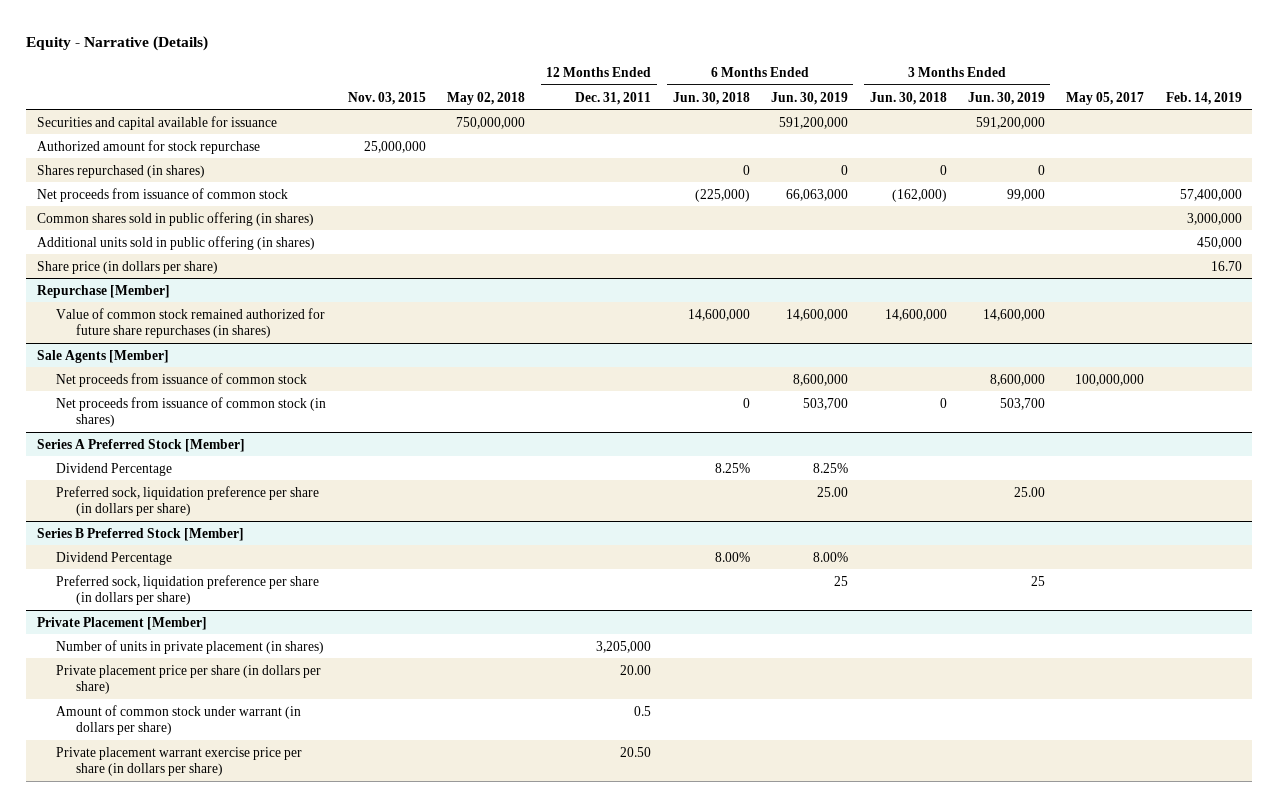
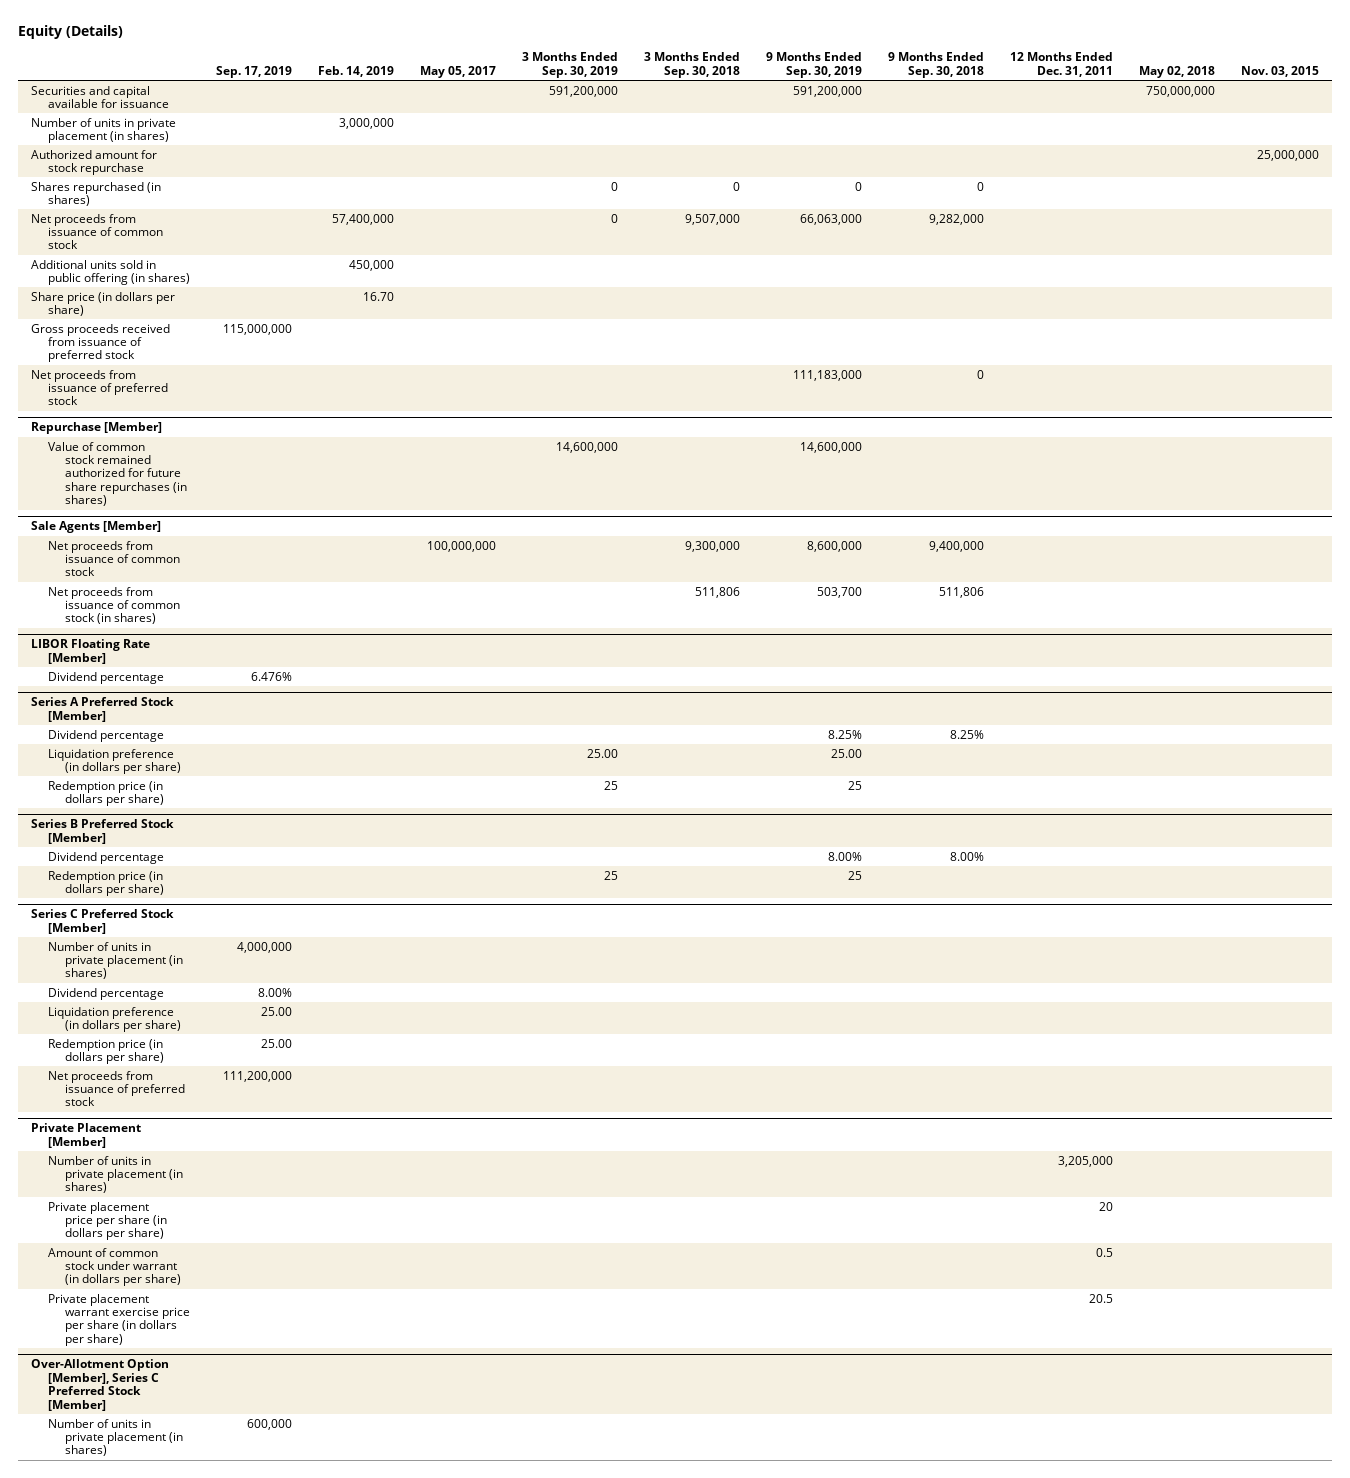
- Equity - Narrative (Details)
+ Equity (Details)
- | Nov. 03, 2015 | May 02, 2018 | 12 Months Ended Dec. 31, 2011 | 6 Months Ended Jun. 30, 2018 | 6 Months Ended Jun. 30, 2019 | 3 Months Ended Jun. 30, 2018 | 3 Months Ended Jun. 30, 2019 | May 05, 2017 | Feb. 14, 2019
+ | Sep. 17, 2019 | Feb. 14, 2019 | May 05, 2017 | 3 Months Ended Sep. 30, 2019 | 3 Months Ended Sep. 30, 2018 | 9 Months Ended Sep. 30, 2019 | 9 Months Ended Sep. 30, 2018 | 12 Months Ended Dec. 31, 2011 | May 02, 2018 | Nov. 03, 2015
+ Number of units in private placement (in shares) | | 3,000,000 | | | | | | | |
- Common shares sold in public offering (in shares) | | | | | | | | | 3,000,000
+ Gross proceeds received from issuance of preferred stock | 115,000,000 | | | | | | | | |
+ Net proceeds from issuance of preferred stock | | | | | | 111,183,000 | 0 | | |
+ LIBOR Floating Rate [Member]
+ Dividend percentage | 6.476% | | | | | | | | |
@ Series A Preferred Stock [Member]
- Dividend Percentage | | | | 8.25% | 8.25% | | | |
- Preferred sock, liquidation preference per share (in dollars per share) | | | | | 25.00 | | 25.00 | |
+ Dividend percentage | | | | | | 8.25% | 8.25% | | |
+ Liquidation preference (in dollars per share) | | | | 25.00 | | 25.00 | | | |
+ Redemption price (in dollars per share) | | | | 25 | | 25 | | | |
@ Series B Preferred Stock [Member]
- Dividend Percentage | | | | 8.00% | 8.00% | | | |
- Preferred sock, liquidation preference per share (in dollars per share) | | | | | 25 | | 25 | |
+ Dividend percentage | | | | | | 8.00% | 8.00% | | |
+ Redemption price (in dollars per share) | | | | 25 | | 25 | | | |
+ Series C Preferred Stock [Member]
+ Number of units in private placement (in shares) | 4,000,000 | | | | | | | | |
+ Dividend percentage | 8.00% | | | | | | | | |
+ Liquidation preference (in dollars per share) | 25.00 | | | | | | | | |
+ Redemption price (in dollars per share) | 25.00 | | | | | | | | |
+ Net proceeds from issuance of preferred stock | 111,200,000 | | | | | | | | |
@ Private Placement [Member]
- Private placement price per share (in dollars per share) | | | 20.00 | | | | | |
+ Private placement price per share (in dollars per share) | | | | | | | | 20 | |
- Private placement warrant exercise price per share (in dollars per share) | | | 20.50 | | | | | |
+ Private placement warrant exercise price per share (in dollars per share) | | | | | | | | 20.5 | |
+ Over-Allotment Option [Member], Series C Preferred Stock [Member]
+ Number of units in private placement (in shares) | 600,000 | | | | | | | | |

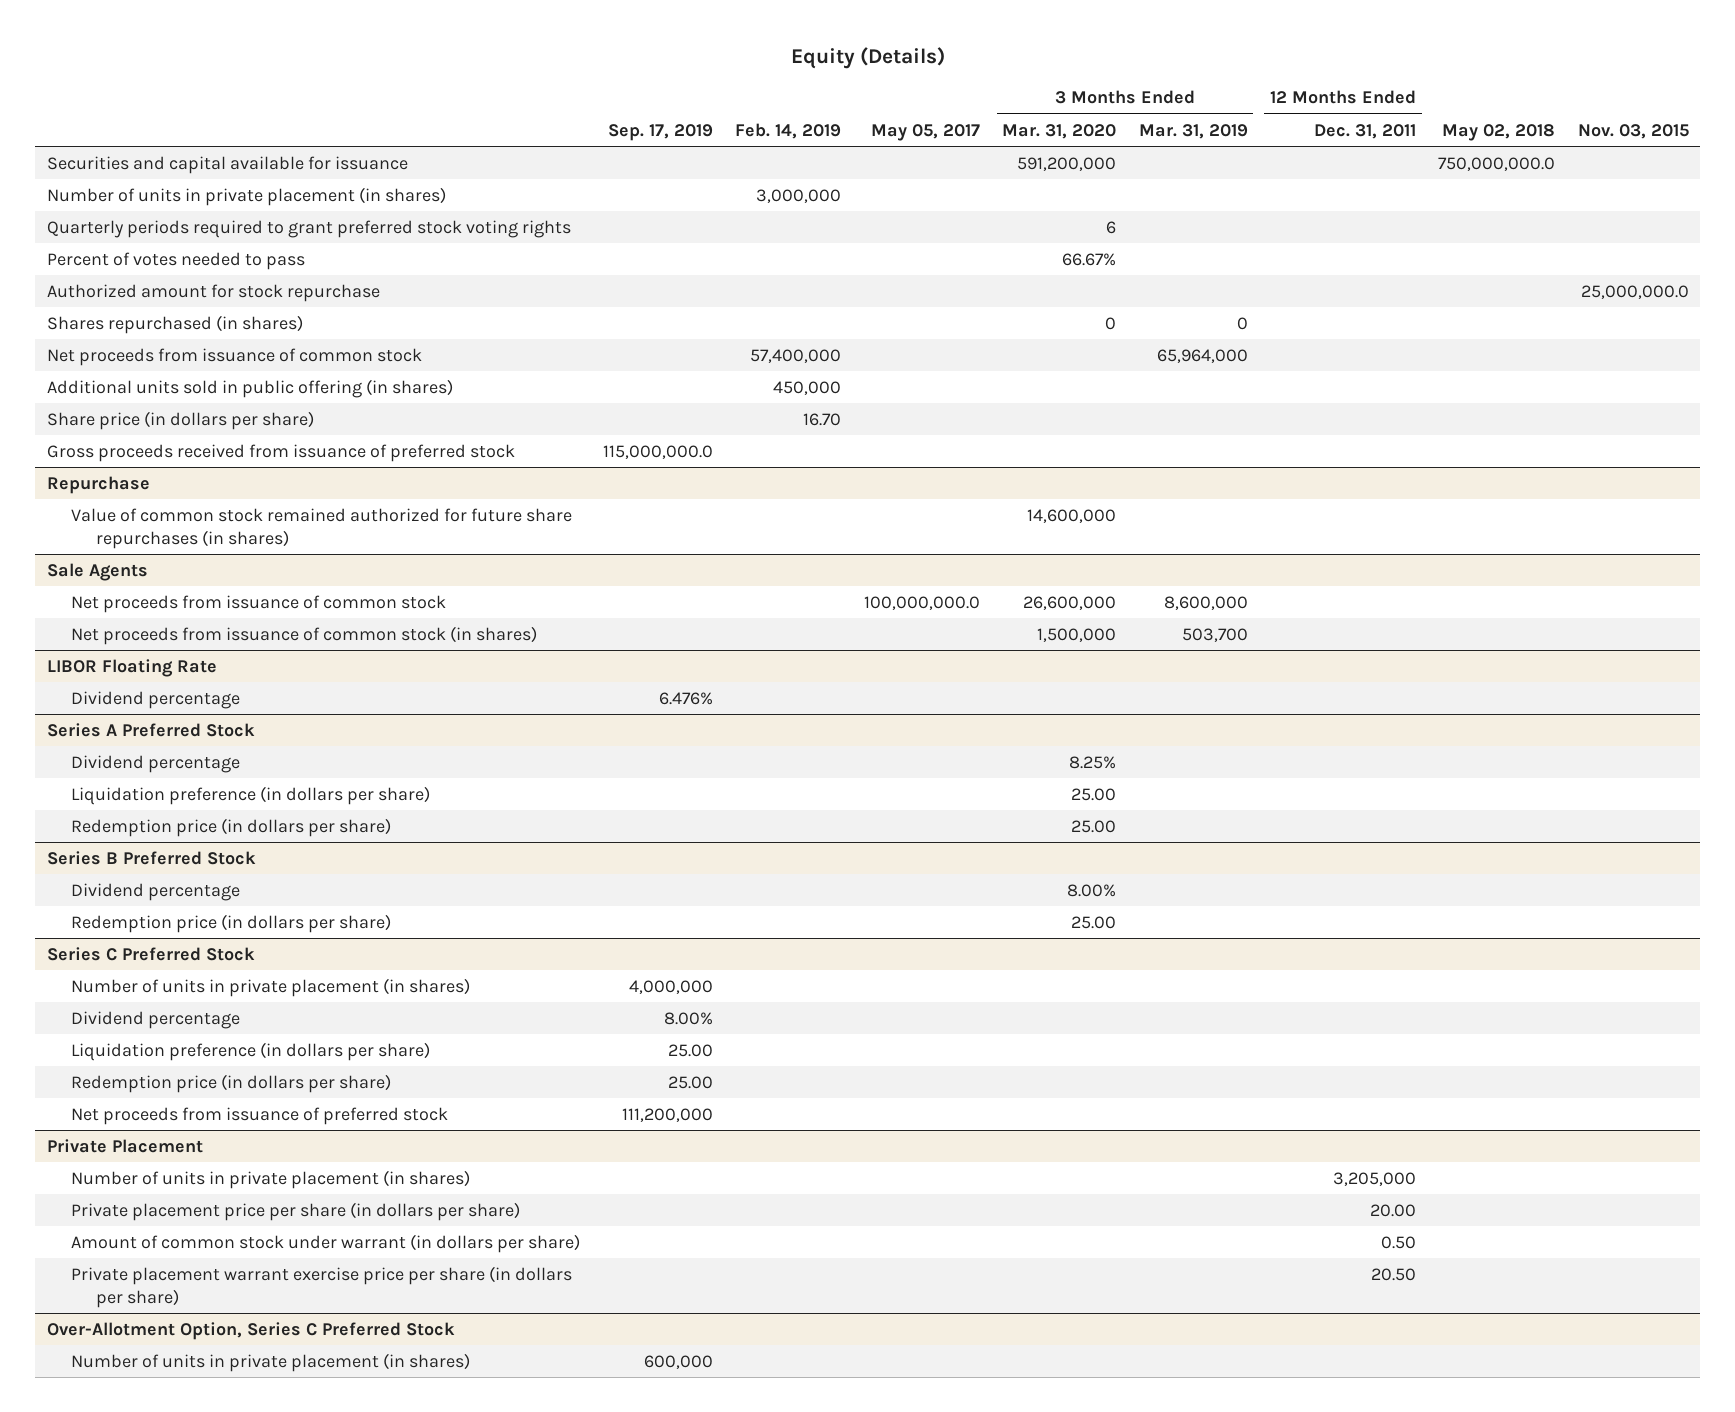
- | Sep. 17, 2019 | Feb. 14, 2019 | May 05, 2017 | 3 Months Ended Sep. 30, 2019 | 3 Months Ended Sep. 30, 2018 | 9 Months Ended Sep. 30, 2019 | 9 Months Ended Sep. 30, 2018 | 12 Months Ended Dec. 31, 2011 | May 02, 2018 | Nov. 03, 2015
+ | Sep. 17, 2019 | Feb. 14, 2019 | May 05, 2017 | 3 Months Ended Mar. 31, 2020 | 3 Months Ended Mar. 31, 2019 | 12 Months Ended Dec. 31, 2011 | May 02, 2018 | Nov. 03, 2015
- Securities and capital available for issuance | | | | 591,200,000 | | 591,200,000 | | | 750,000,000 |
+ Securities and capital available for issuance | | | | 591,200,000 | | | 750,000,000.0 |
- Authorized amount for stock repurchase | | | | | | | | | | 25,000,000
+ Quarterly periods required to grant preferred stock voting rights | | | | 6 | | | |
+ Percent of votes needed to pass | | | | 66.67% | | | |
+ Authorized amount for stock repurchase | | | | | | | | 25,000,000.0
- Gross proceeds received from issuance of preferred stock | 115,000,000 | | | | | | | | |
- Net proceeds from issuance of preferred stock | | | | | | 111,183,000 | 0 | | |
- Repurchase [Member]
+ Gross proceeds received from issuance of preferred stock | 115,000,000.0 | | | | | | |
+ Repurchase
- Sale Agents [Member]
- Net proceeds from issuance of common stock | | | 100,000,000 | | 9,300,000 | 8,600,000 | 9,400,000 | | |
+ Sale Agents
+ Net proceeds from issuance of common stock | | | 100,000,000.0 | 26,600,000 | 8,600,000 | | |
- LIBOR Floating Rate [Member]
+ LIBOR Floating Rate
- Series A Preferred Stock [Member]
+ Series A Preferred Stock
- Series B Preferred Stock [Member]
+ Series B Preferred Stock
- Series C Preferred Stock [Member]
+ Series C Preferred Stock
- Private Placement [Member]
+ Private Placement
- Private placement price per share (in dollars per share) | | | | | | | | 20 | |
- Amount of common stock under warrant (in dollars per share) | | | | | | | | 0.5 | |
- Private placement warrant exercise price per share (in dollars per share) | | | | | | | | 20.5 | |
- Over-Allotment Option [Member], Series C Preferred Stock [Member]
+ Private placement price per share (in dollars per share) | | | | | | 20.00 | |
+ Amount of common stock under warrant (in dollars per share) | | | | | | 0.50 | |
+ Private placement warrant exercise price per share (in dollars per share) | | | | | | 20.50 | |
+ Over-Allotment Option, Series C Preferred Stock

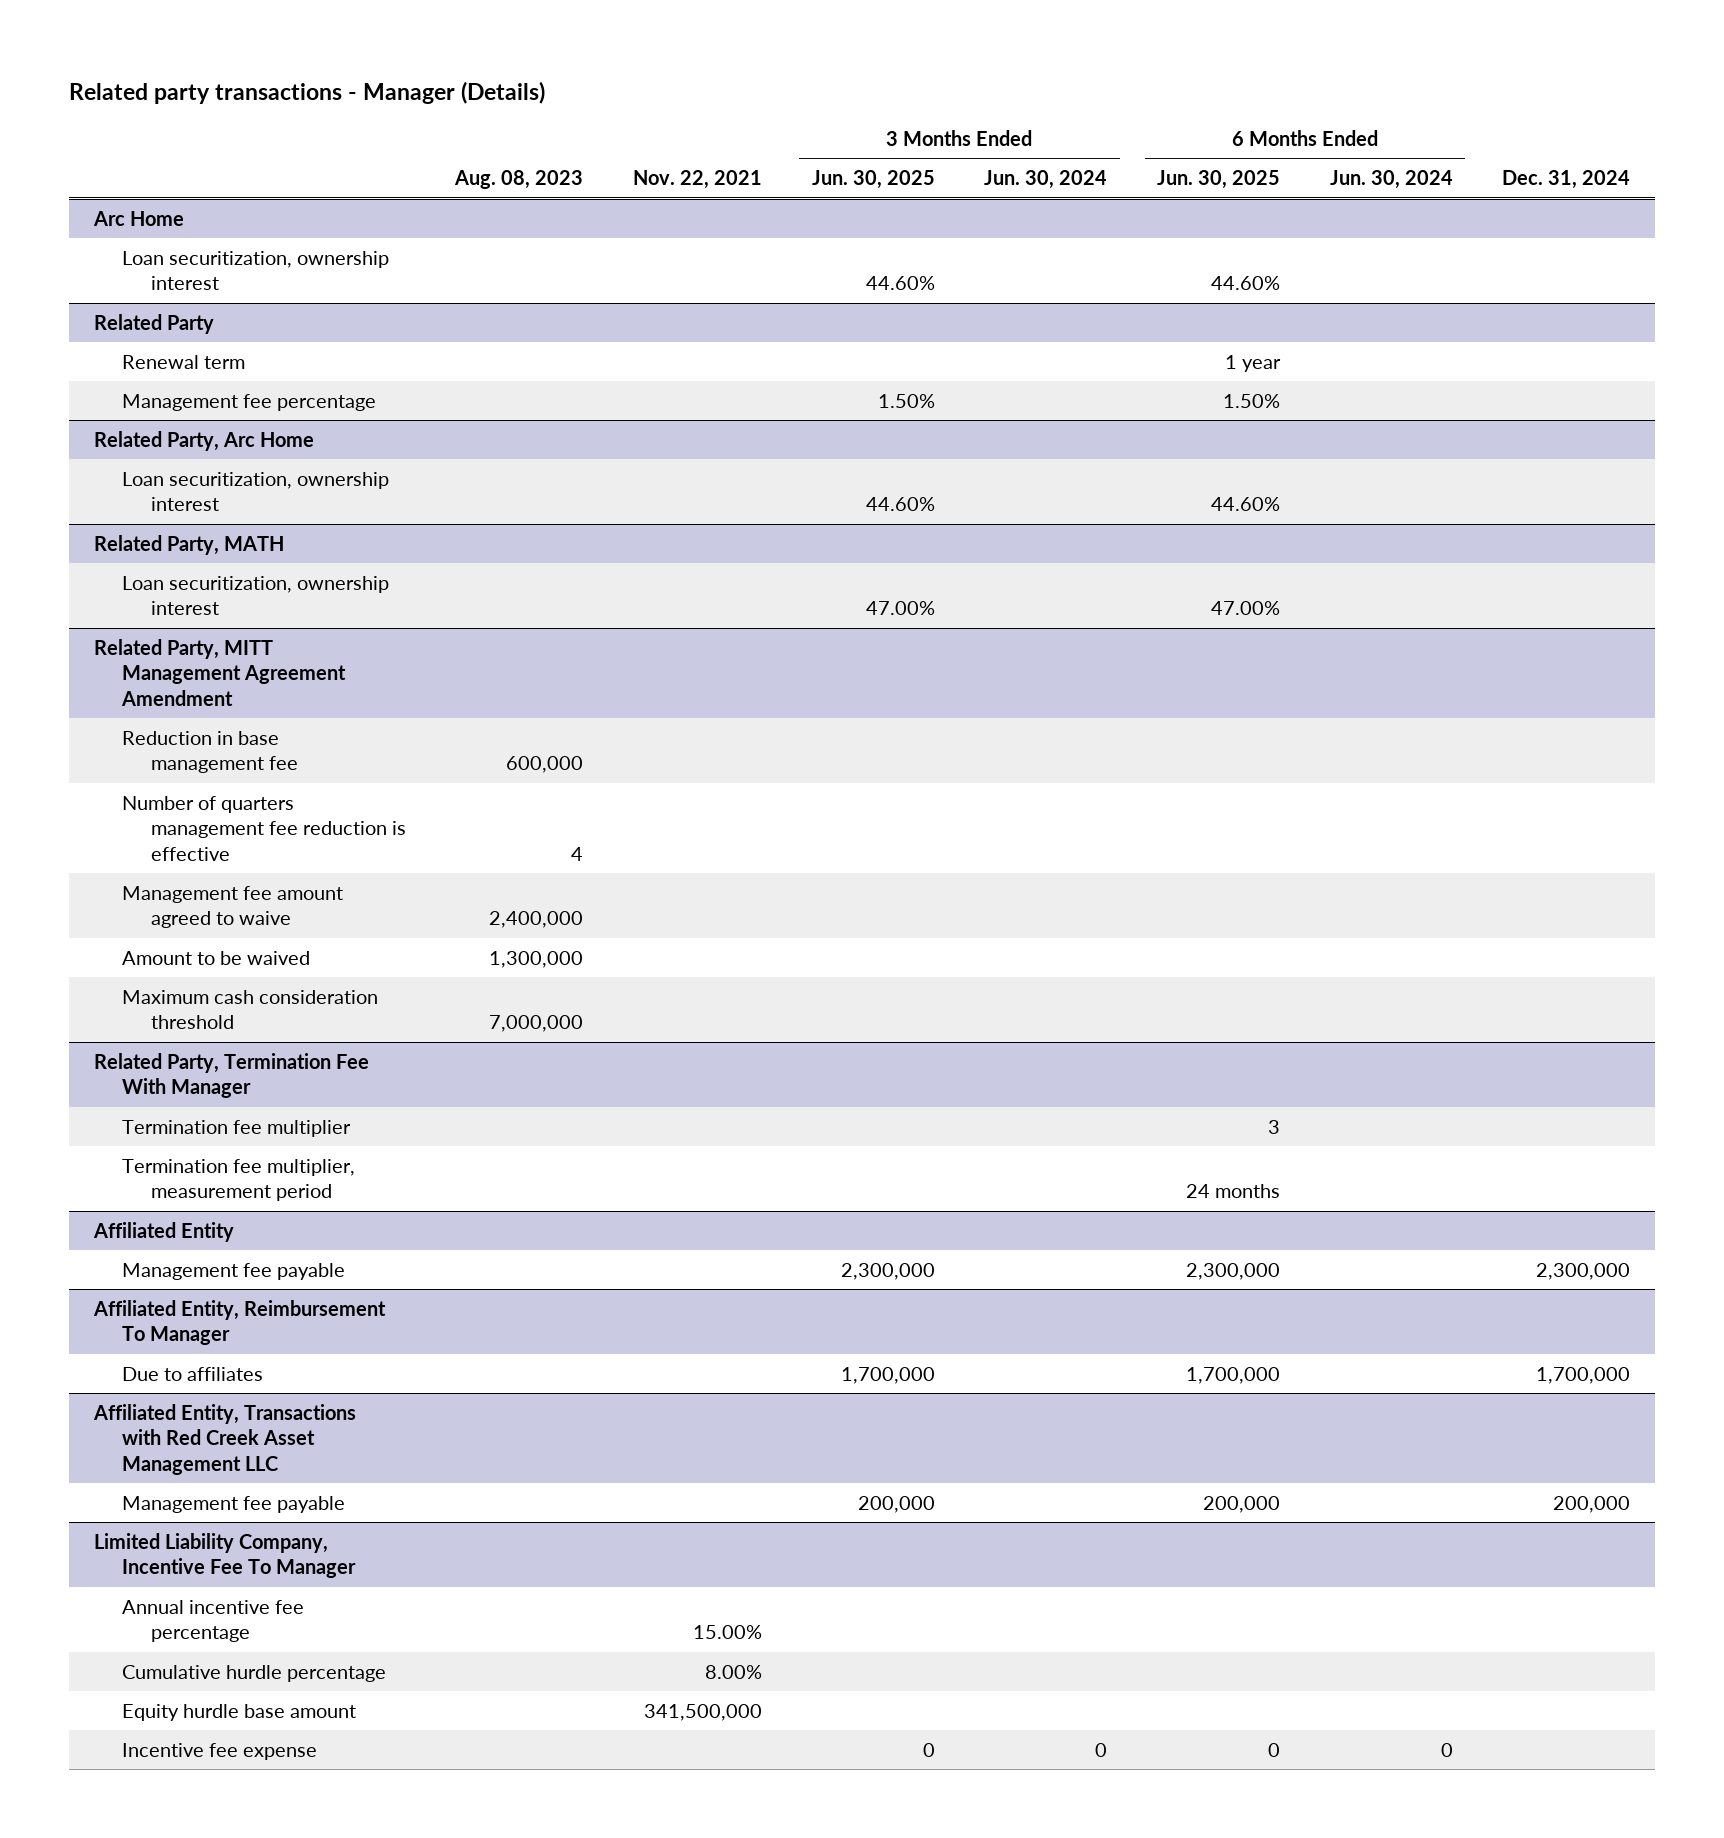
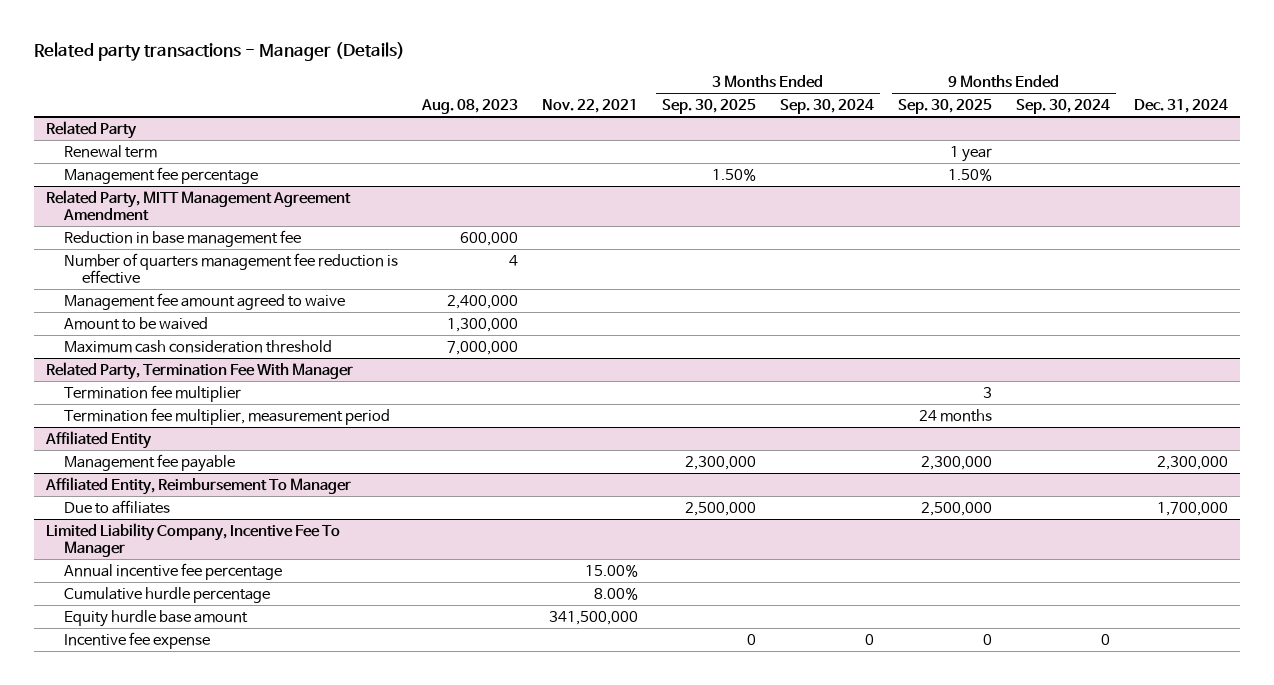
- | Aug. 08, 2023 | Nov. 22, 2021 | 3 Months Ended Jun. 30, 2025 | 3 Months Ended Jun. 30, 2024 | 6 Months Ended Jun. 30, 2025 | 6 Months Ended Jun. 30, 2024 | Dec. 31, 2024
+ | Aug. 08, 2023 | Nov. 22, 2021 | 3 Months Ended Sep. 30, 2025 | 3 Months Ended Sep. 30, 2024 | 9 Months Ended Sep. 30, 2025 | 9 Months Ended Sep. 30, 2024 | Dec. 31, 2024
- Arc Home
- Loan securitization, ownership interest | | | 44.60% | | 44.60% | |
- Related Party, Arc Home
- Loan securitization, ownership interest | | | 44.60% | | 44.60% | |
- Related Party, MATH
- Loan securitization, ownership interest | | | 47.00% | | 47.00% | |
- Affiliated Entity, Transactions with Red Creek Asset Management LLC
- Management fee payable | | | 200,000 | | 200,000 | | 200,000

